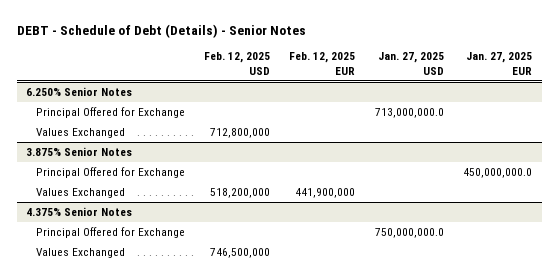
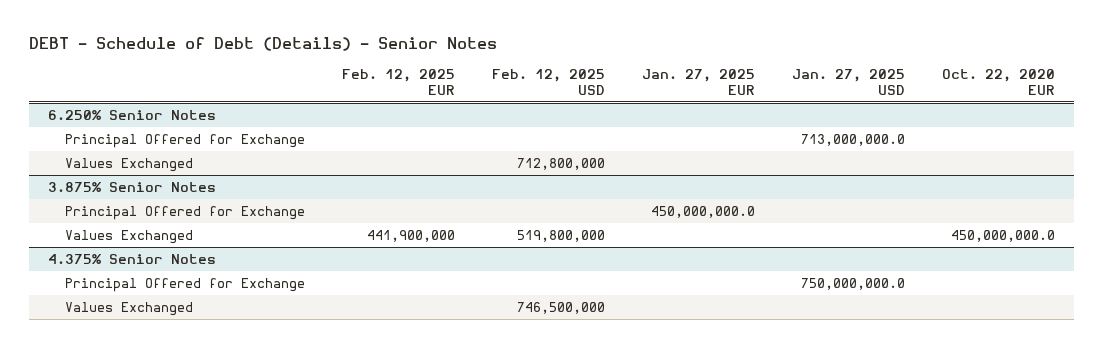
- | Feb. 12, 2025 USD | Feb. 12, 2025 EUR | Jan. 27, 2025 USD | Jan. 27, 2025 EUR
+ | Feb. 12, 2025 EUR | Feb. 12, 2025 USD | Jan. 27, 2025 EUR | Jan. 27, 2025 USD | Oct. 22, 2020 EUR
@ 3.875% Senior Notes
- Values Exchanged | 518,200,000 | 441,900,000 | |
+ Values Exchanged | 441,900,000 | 519,800,000 | | | 450,000,000.0

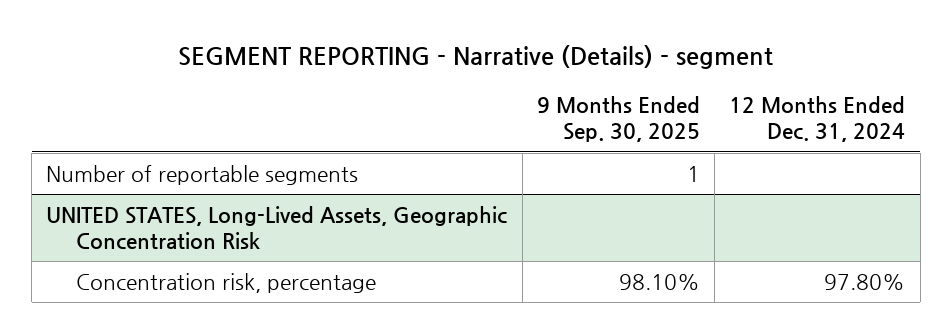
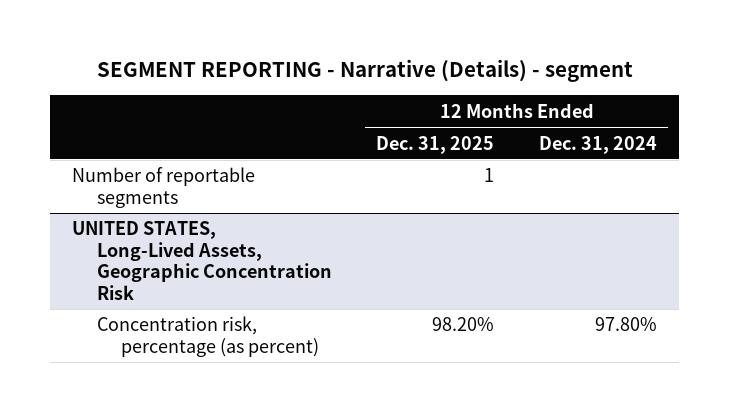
- | 9 Months Ended Sep. 30, 2025 | 12 Months Ended Dec. 31, 2024
+ | 12 Months Ended Dec. 31, 2025 | 12 Months Ended Dec. 31, 2024
@ UNITED STATES, Long-Lived Assets, Geographic Concentration Risk
- Concentration risk, percentage | 98.10% | 97.80%
+ Concentration risk, percentage (as percent) | 98.20% | 97.80%

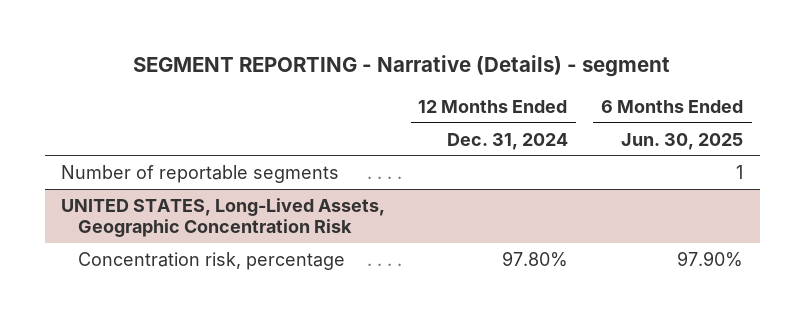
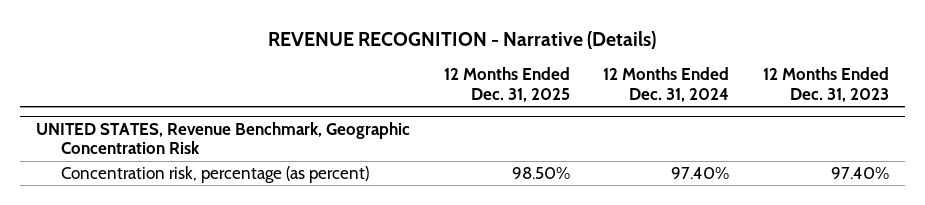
- SEGMENT REPORTING - Narrative (Details) - segment
+ REVENUE RECOGNITION - Narrative (Details)
- | 12 Months Ended Dec. 31, 2024 | 6 Months Ended Jun. 30, 2025
+ | 12 Months Ended Dec. 31, 2025 | 12 Months Ended Dec. 31, 2024 | 12 Months Ended Dec. 31, 2023
- Number of reportable segments | | 1
- UNITED STATES, Long-Lived Assets, Geographic Concentration Risk
- Concentration risk, percentage | 97.80% | 97.90%
+ UNITED STATES, Revenue Benchmark, Geographic Concentration Risk
+ Concentration risk, percentage (as percent) | 98.50% | 97.40% | 97.40%

